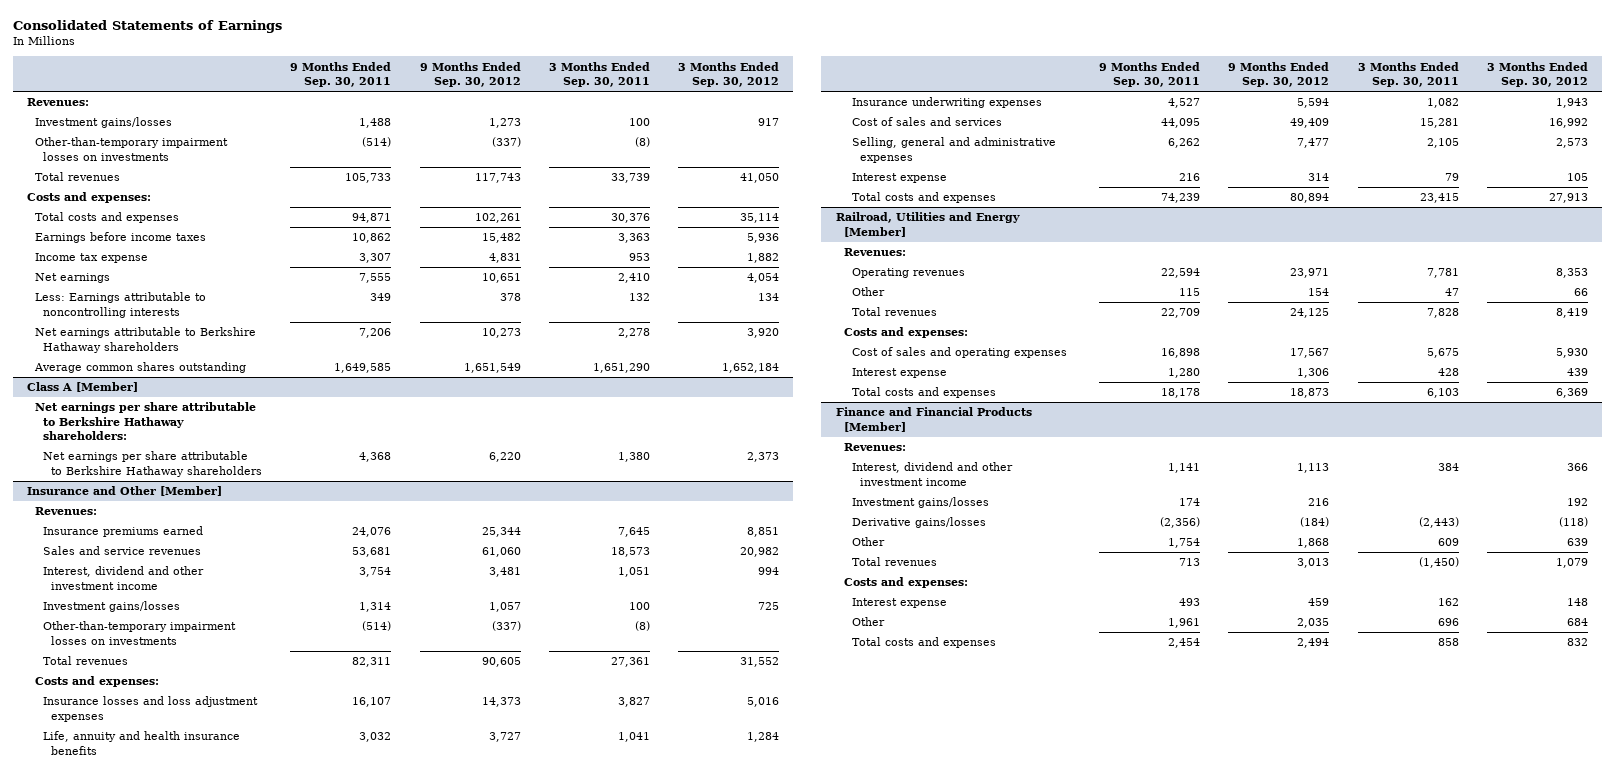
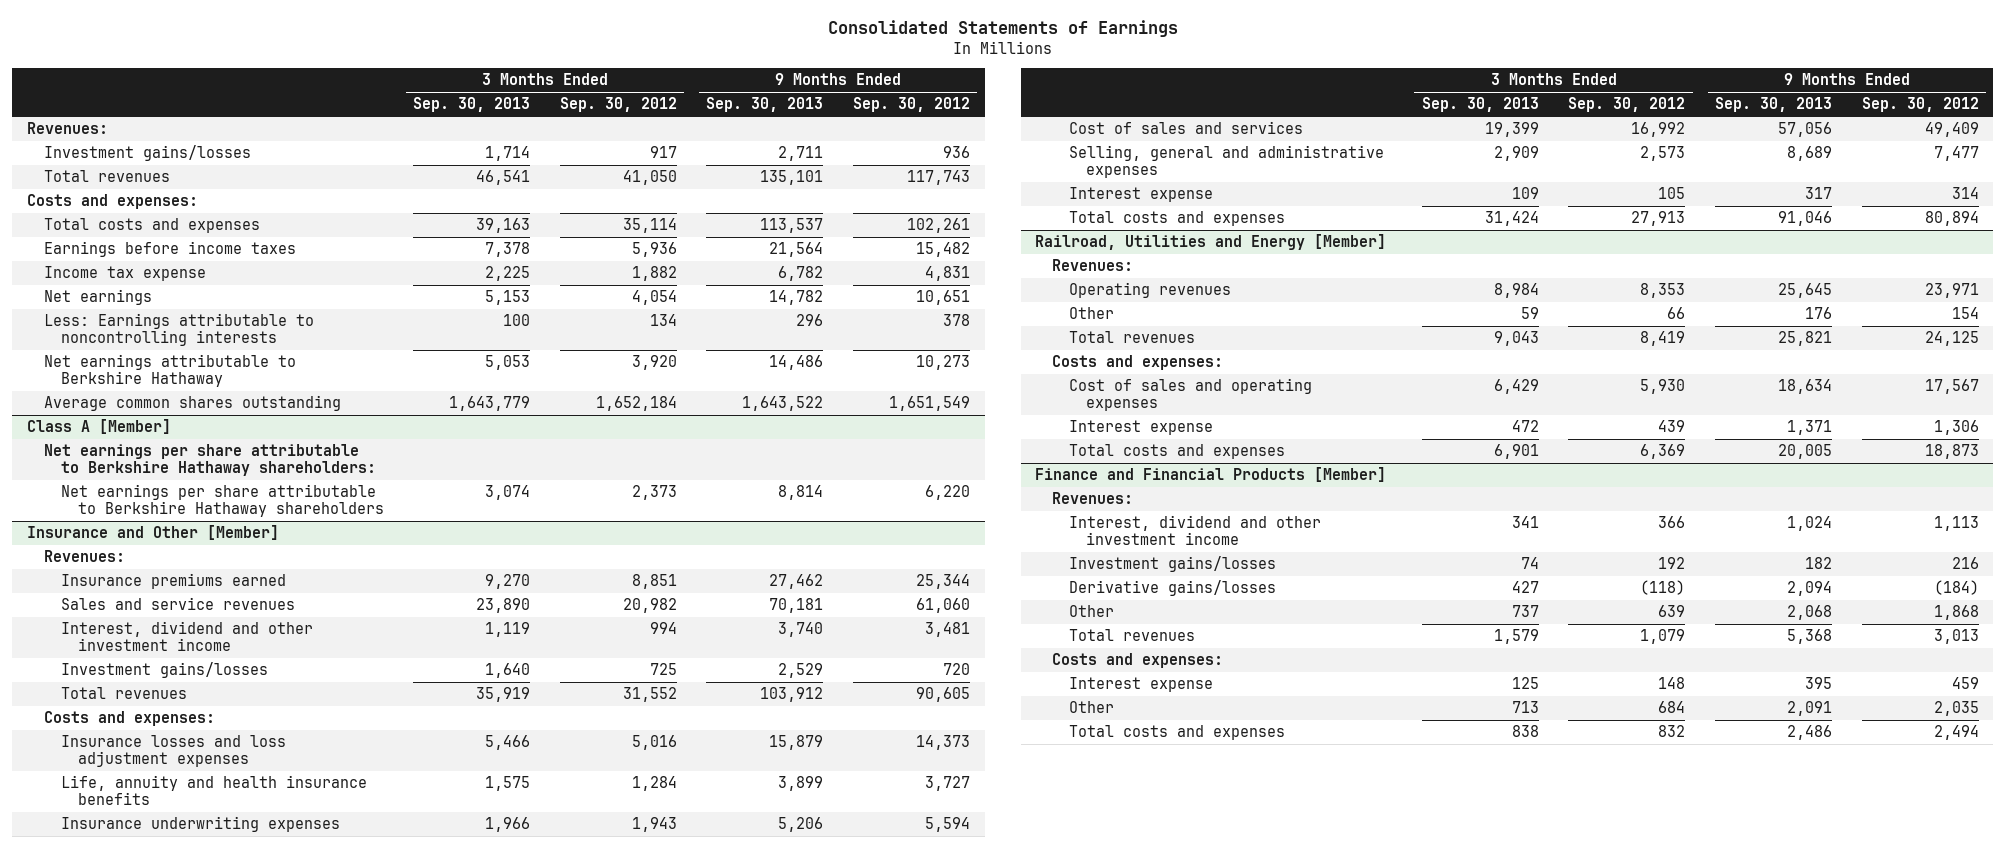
- | 9 Months Ended Sep. 30, 2011 | 9 Months Ended Sep. 30, 2012 | 3 Months Ended Sep. 30, 2011 | 3 Months Ended Sep. 30, 2012
+ | 3 Months Ended Sep. 30, 2013 | 3 Months Ended Sep. 30, 2012 | 9 Months Ended Sep. 30, 2013 | 9 Months Ended Sep. 30, 2012
- Investment gains/losses | 1,488 | 1,273 | 100 | 917
- Other-than-temporary impairment losses on investments | (514) | (337) | (8) |
+ Investment gains/losses | 1,714 | 917 | 2,711 | 936
- Net earnings attributable to Berkshire Hathaway shareholders | 7,206 | 10,273 | 2,278 | 3,920
+ Net earnings attributable to Berkshire Hathaway | 5,053 | 3,920 | 14,486 | 10,273
@ Insurance and Other [Member]
- Investment gains/losses | 1,314 | 1,057 | 100 | 725
- Other-than-temporary impairment losses on investments | (514) | (337) | (8) |
+ Investment gains/losses | 1,640 | 725 | 2,529 | 720

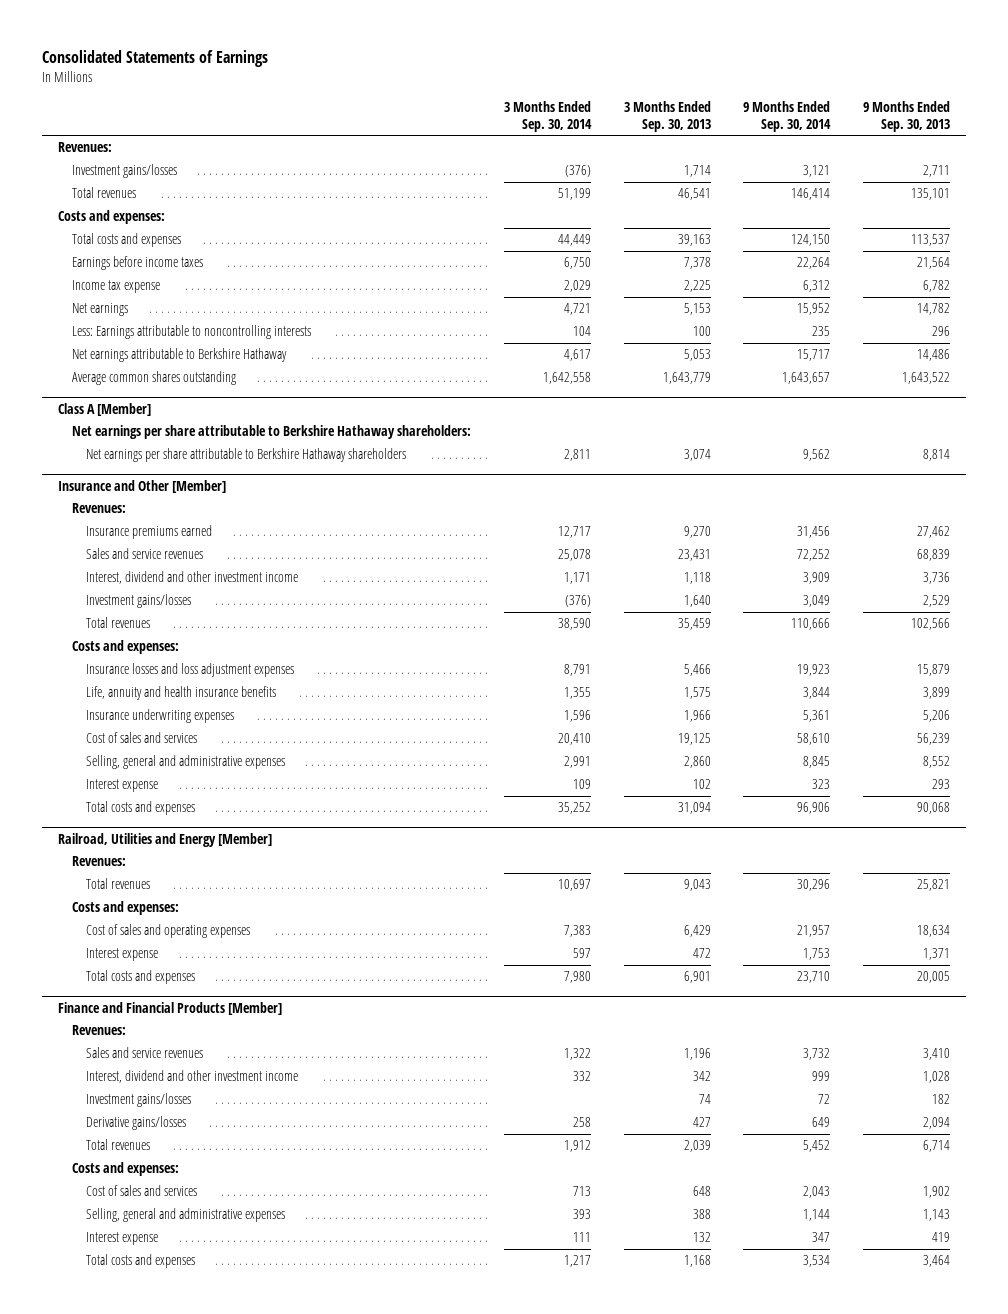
- | 3 Months Ended Sep. 30, 2013 | 3 Months Ended Sep. 30, 2012 | 9 Months Ended Sep. 30, 2013 | 9 Months Ended Sep. 30, 2012
+ | 3 Months Ended Sep. 30, 2014 | 3 Months Ended Sep. 30, 2013 | 9 Months Ended Sep. 30, 2014 | 9 Months Ended Sep. 30, 2013
@ Insurance and Other [Member]
- Sales and service revenues | 23,890 | 20,982 | 70,181 | 61,060
- Interest, dividend and other investment income | 1,119 | 994 | 3,740 | 3,481
+ Sales and service revenues | 25,078 | 23,431 | 72,252 | 68,839
+ Interest, dividend and other investment income | 1,171 | 1,118 | 3,909 | 3,736
- Total revenues | 35,919 | 31,552 | 103,912 | 90,605
+ Total revenues | 38,590 | 35,459 | 110,666 | 102,566
- Cost of sales and services | 19,399 | 16,992 | 57,056 | 49,409
- Selling, general and administrative expenses | 2,909 | 2,573 | 8,689 | 7,477
- Interest expense | 109 | 105 | 317 | 314
- Total costs and expenses | 31,424 | 27,913 | 91,046 | 80,894
+ Cost of sales and services | 20,410 | 19,125 | 58,610 | 56,239
+ Selling, general and administrative expenses | 2,991 | 2,860 | 8,845 | 8,552
+ Interest expense | 109 | 102 | 323 | 293
+ Total costs and expenses | 35,252 | 31,094 | 96,906 | 90,068
@ Railroad, Utilities and Energy [Member]
- Operating revenues | 8,984 | 8,353 | 25,645 | 23,971
- Other | 59 | 66 | 176 | 154
@ Finance and Financial Products [Member]
- Interest, dividend and other investment income | 341 | 366 | 1,024 | 1,113
+ Sales and service revenues | 1,322 | 1,196 | 3,732 | 3,410
+ Interest, dividend and other investment income | 332 | 342 | 999 | 1,028
- Other | 737 | 639 | 2,068 | 1,868
- Total revenues | 1,579 | 1,079 | 5,368 | 3,013
+ Total revenues | 1,912 | 2,039 | 5,452 | 6,714
- Interest expense | 125 | 148 | 395 | 459
- Other | 713 | 684 | 2,091 | 2,035
- Total costs and expenses | 838 | 832 | 2,486 | 2,494
+ Cost of sales and services | 713 | 648 | 2,043 | 1,902
+ Selling, general and administrative expenses | 393 | 388 | 1,144 | 1,143
+ Interest expense | 111 | 132 | 347 | 419
+ Total costs and expenses | 1,217 | 1,168 | 3,534 | 3,464

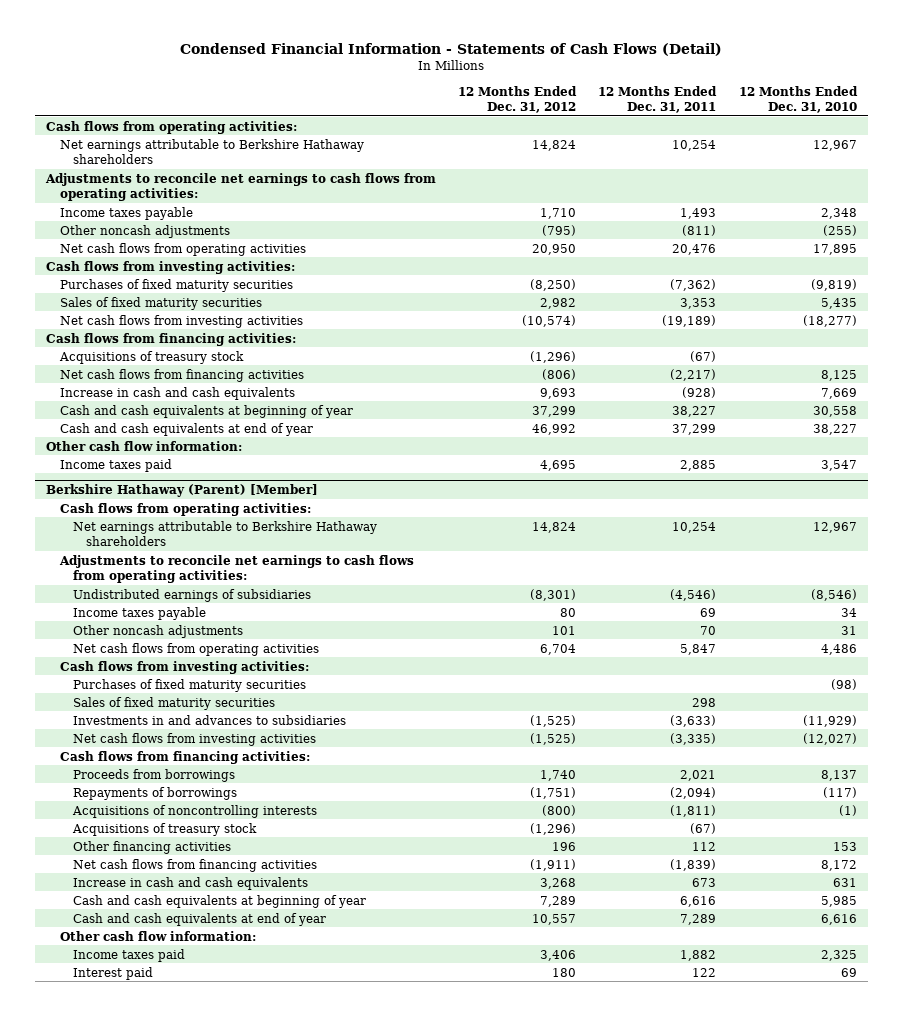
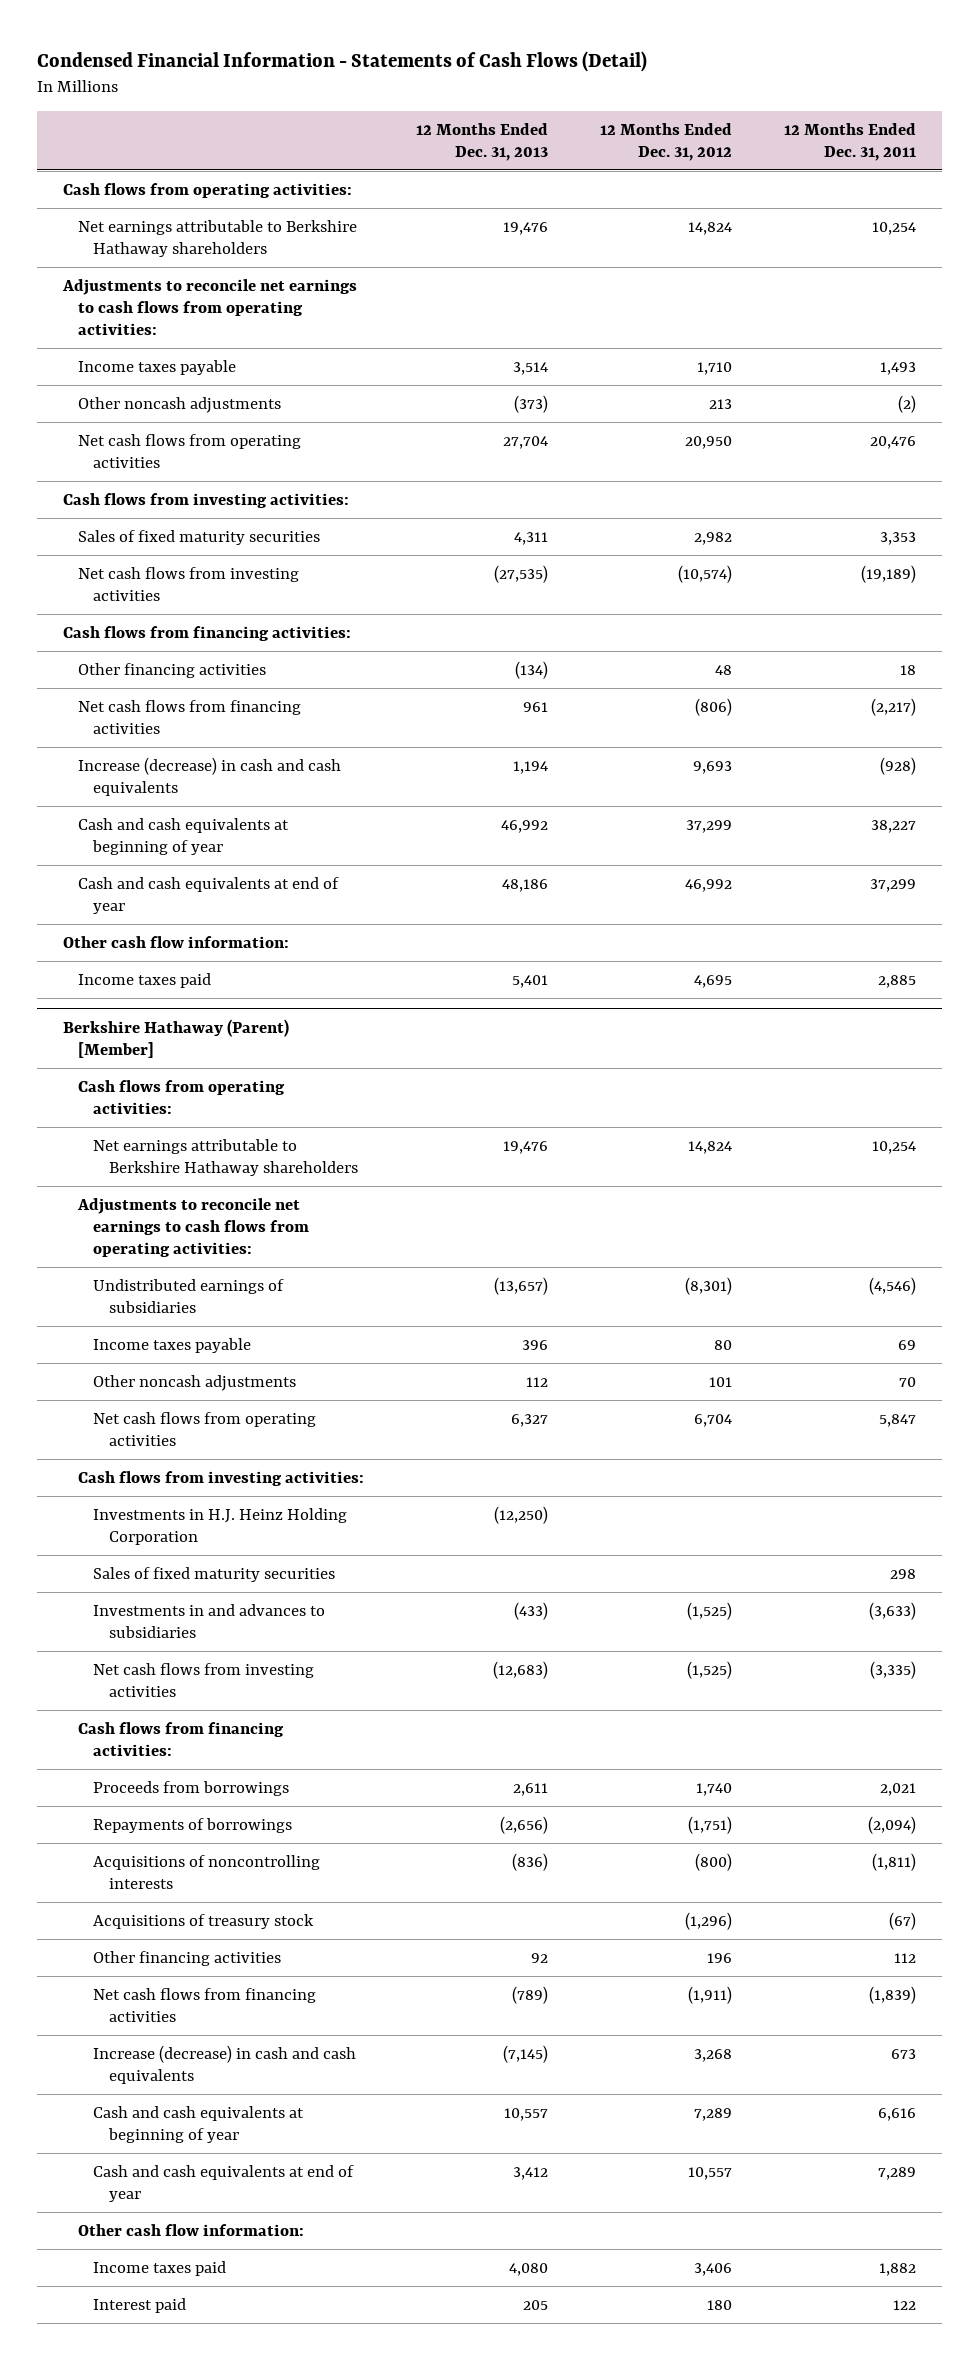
- | 12 Months Ended Dec. 31, 2012 | 12 Months Ended Dec. 31, 2011 | 12 Months Ended Dec. 31, 2010
+ | 12 Months Ended Dec. 31, 2013 | 12 Months Ended Dec. 31, 2012 | 12 Months Ended Dec. 31, 2011
- Other noncash adjustments | (795) | (811) | (255)
+ Other noncash adjustments | (373) | 213 | (2)
- Purchases of fixed maturity securities | (8,250) | (7,362) | (9,819)
- Acquisitions of treasury stock | (1,296) | (67) |
+ Other financing activities | (134) | 48 | 18
- Increase in cash and cash equivalents | 9,693 | (928) | 7,669
+ Increase (decrease) in cash and cash equivalents | 1,194 | 9,693 | (928)
@ Berkshire Hathaway (Parent) [Member]
- Purchases of fixed maturity securities | | | (98)
+ Investments in H.J. Heinz Holding Corporation | (12,250) | |
- Increase in cash and cash equivalents | 3,268 | 673 | 631
+ Increase (decrease) in cash and cash equivalents | (7,145) | 3,268 | 673

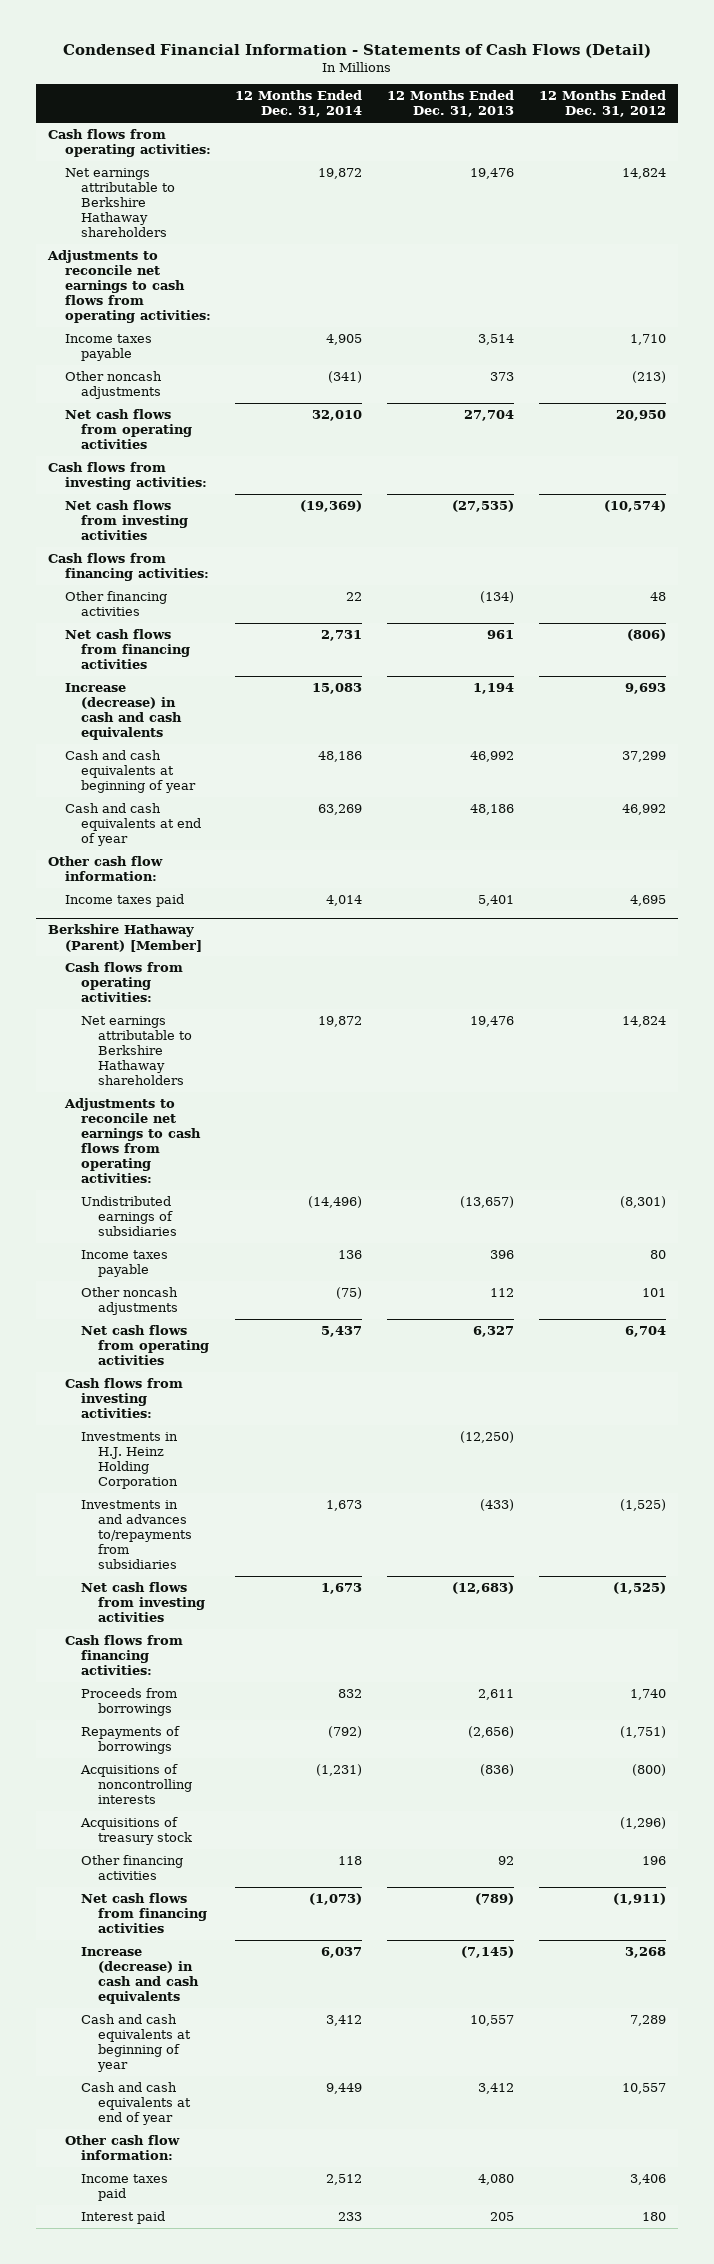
- | 12 Months Ended Dec. 31, 2013 | 12 Months Ended Dec. 31, 2012 | 12 Months Ended Dec. 31, 2011
+ | 12 Months Ended Dec. 31, 2014 | 12 Months Ended Dec. 31, 2013 | 12 Months Ended Dec. 31, 2012
- Other noncash adjustments | (373) | 213 | (2)
+ Other noncash adjustments | (341) | 373 | (213)
- Sales of fixed maturity securities | 4,311 | 2,982 | 3,353
@ Berkshire Hathaway (Parent) [Member]
- Sales of fixed maturity securities | | | 298
- Investments in and advances to subsidiaries | (433) | (1,525) | (3,633)
+ Investments in and advances to/repayments from subsidiaries | 1,673 | (433) | (1,525)

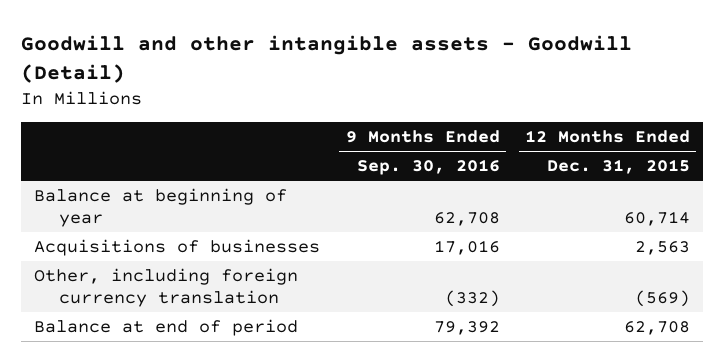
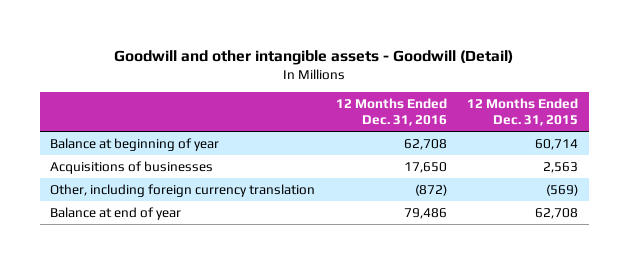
- | 9 Months Ended Sep. 30, 2016 | 12 Months Ended Dec. 31, 2015
+ | 12 Months Ended Dec. 31, 2016 | 12 Months Ended Dec. 31, 2015
- Balance at end of period | 79,392 | 62,708
+ Balance at end of year | 79,486 | 62,708

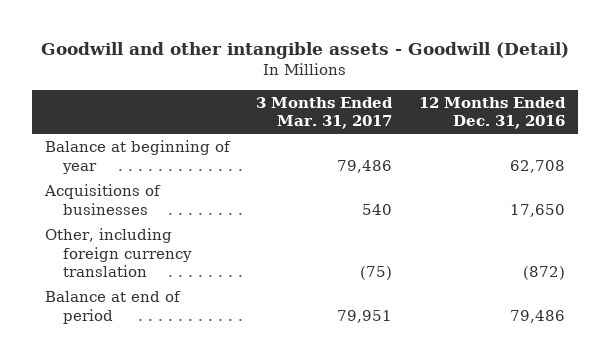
- | 12 Months Ended Dec. 31, 2016 | 12 Months Ended Dec. 31, 2015
+ | 3 Months Ended Mar. 31, 2017 | 12 Months Ended Dec. 31, 2016
- Balance at end of year | 79,486 | 62,708
+ Balance at end of period | 79,951 | 79,486

